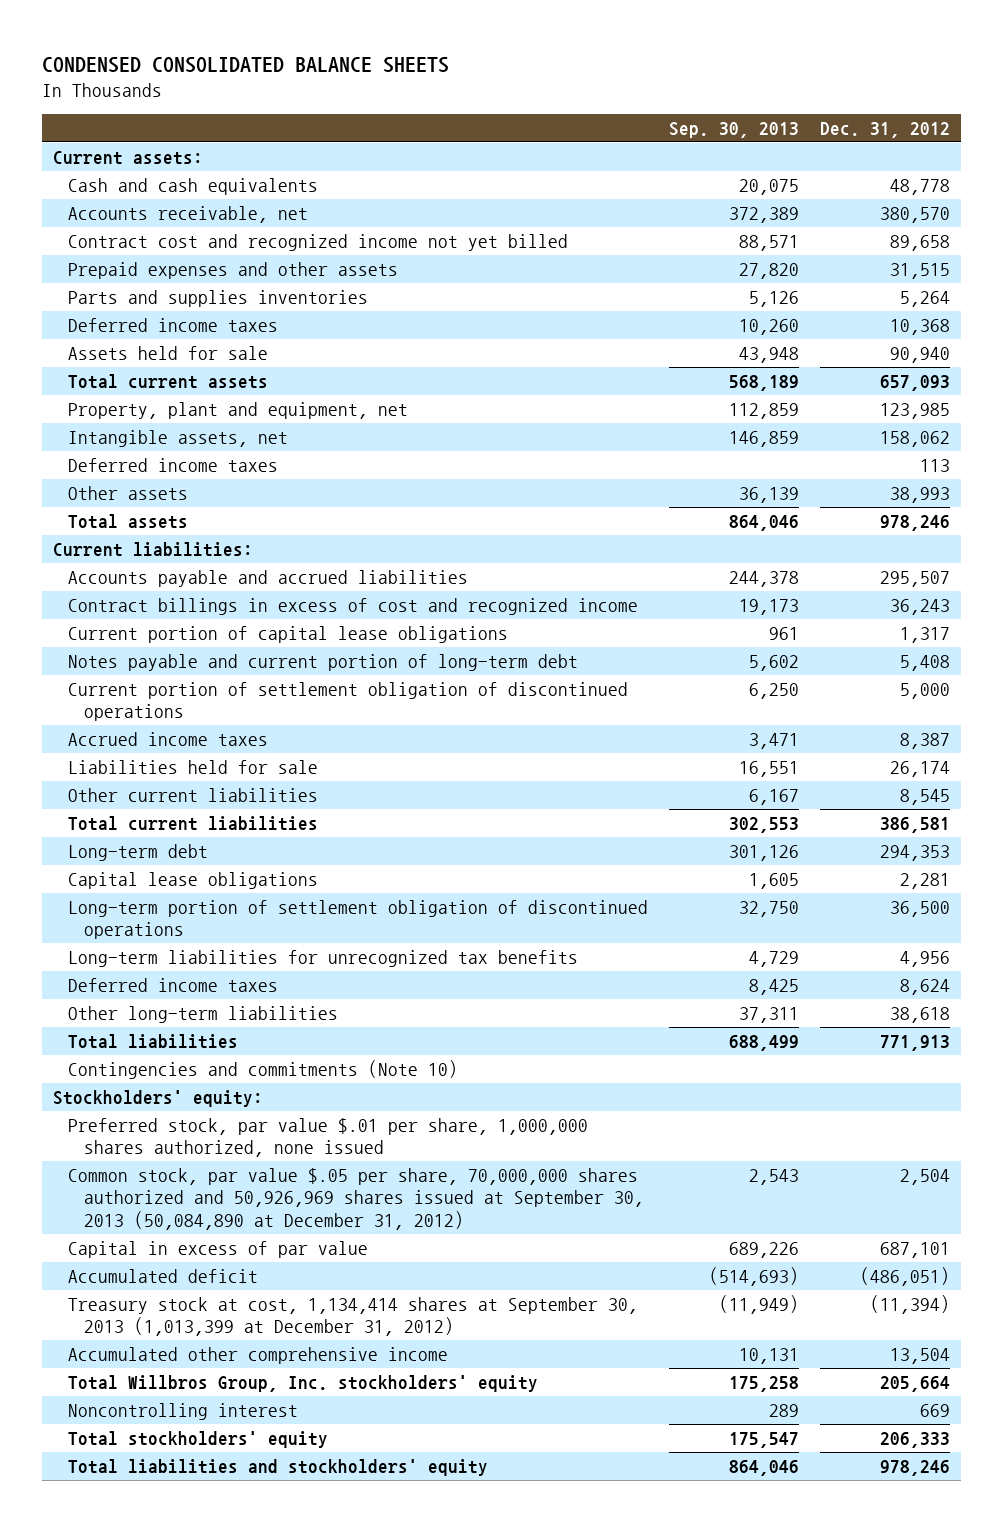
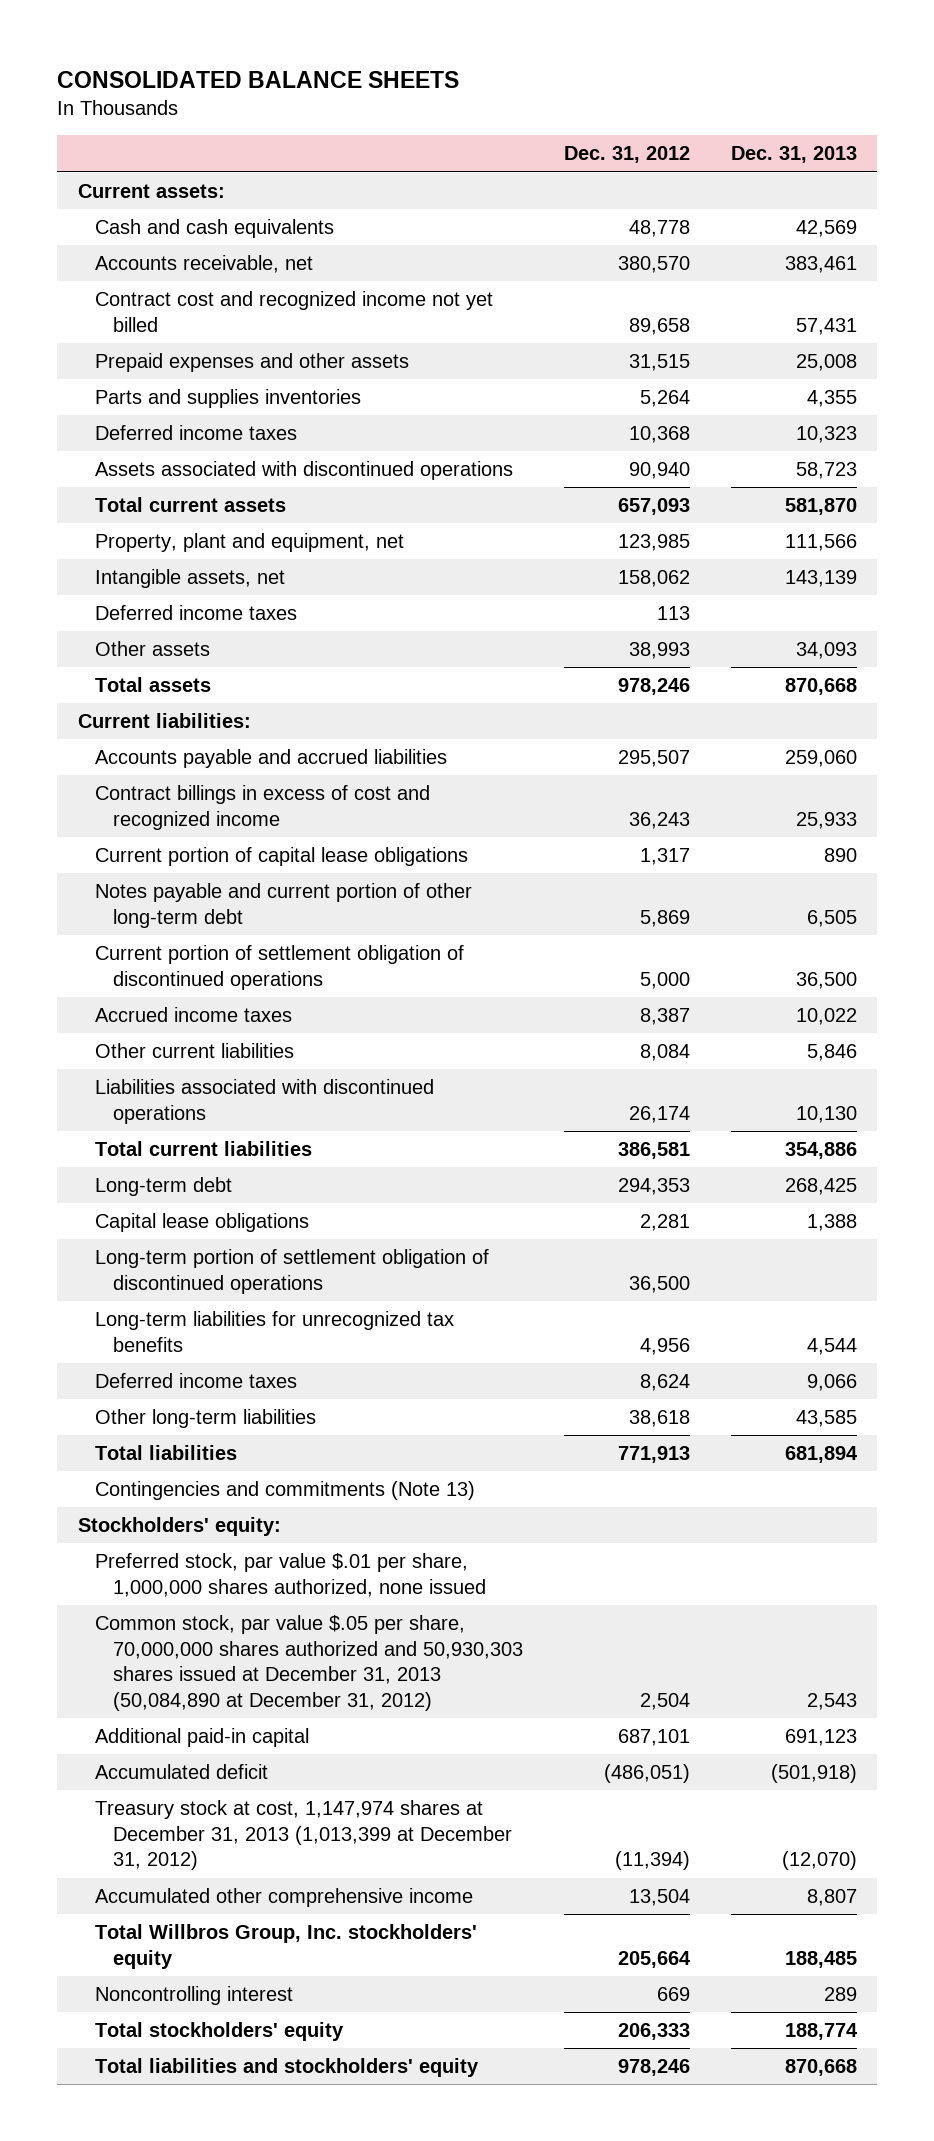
- CONDENSED CONSOLIDATED BALANCE SHEETS
+ CONSOLIDATED BALANCE SHEETS
- | Sep. 30, 2013 | Dec. 31, 2012
+ | Dec. 31, 2012 | Dec. 31, 2013
- Assets held for sale | 43,948 | 90,940
+ Assets associated with discontinued operations | 90,940 | 58,723
- Notes payable and current portion of long-term debt | 5,602 | 5,408
+ Notes payable and current portion of other long-term debt | 5,869 | 6,505
- Liabilities held for sale | 16,551 | 26,174
- Other current liabilities | 6,167 | 8,545
+ Other current liabilities | 8,084 | 5,846
+ Liabilities associated with discontinued operations | 26,174 | 10,130
- Contingencies and commitments (Note 10)
+ Contingencies and commitments (Note 13)
- Common stock, par value $.05 per share, 70,000,000 shares authorized and 50,926,969 shares issued at September 30, 2013 (50,084,890 at December 31, 2012) | 2,543 | 2,504
- Capital in excess of par value | 689,226 | 687,101
+ Common stock, par value $.05 per share, 70,000,000 shares authorized and 50,930,303 shares issued at December 31, 2013 (50,084,890 at December 31, 2012) | 2,504 | 2,543
+ Additional paid-in capital | 687,101 | 691,123
- Treasury stock at cost, 1,134,414 shares at September 30, 2013 (1,013,399 at December 31, 2012) | (11,949) | (11,394)
+ Treasury stock at cost, 1,147,974 shares at December 31, 2013 (1,013,399 at December 31, 2012) | (11,394) | (12,070)

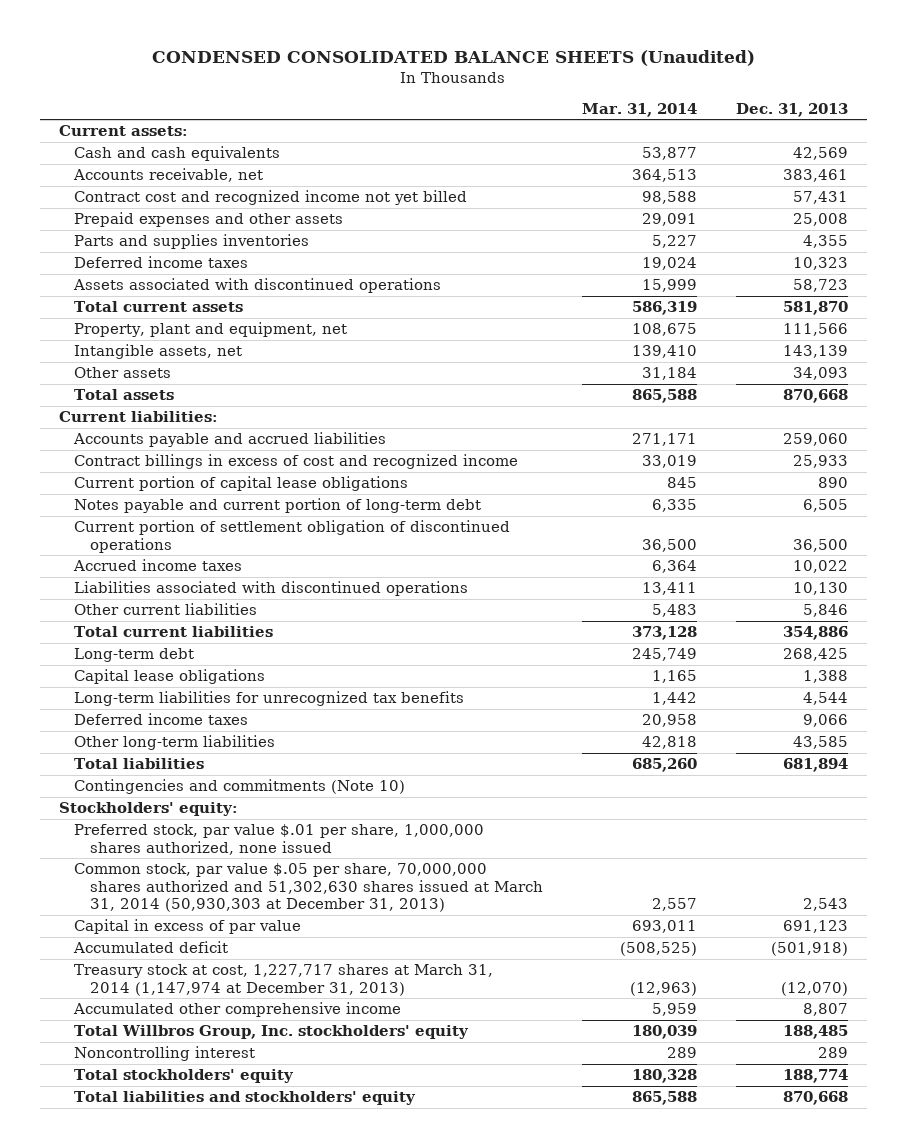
- CONSOLIDATED BALANCE SHEETS
+ CONDENSED CONSOLIDATED BALANCE SHEETS (Unaudited)
- | Dec. 31, 2012 | Dec. 31, 2013
+ | Mar. 31, 2014 | Dec. 31, 2013
- Deferred income taxes | 113 |
- Notes payable and current portion of other long-term debt | 5,869 | 6,505
+ Notes payable and current portion of long-term debt | 6,335 | 6,505
moved down: Other current liabilities | 5,483 | 5,846
- Long-term portion of settlement obligation of discontinued operations | 36,500 |
- Contingencies and commitments (Note 13)
+ Contingencies and commitments (Note 10)
- Common stock, par value $.05 per share, 70,000,000 shares authorized and 50,930,303 shares issued at December 31, 2013 (50,084,890 at December 31, 2012) | 2,504 | 2,543
- Additional paid-in capital | 687,101 | 691,123
+ Common stock, par value $.05 per share, 70,000,000 shares authorized and 51,302,630 shares issued at March 31, 2014 (50,930,303 at December 31, 2013) | 2,557 | 2,543
+ Capital in excess of par value | 693,011 | 691,123
- Treasury stock at cost, 1,147,974 shares at December 31, 2013 (1,013,399 at December 31, 2012) | (11,394) | (12,070)
+ Treasury stock at cost, 1,227,717 shares at March 31, 2014 (1,147,974 at December 31, 2013) | (12,963) | (12,070)

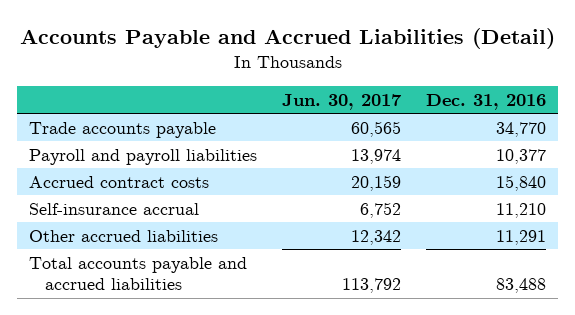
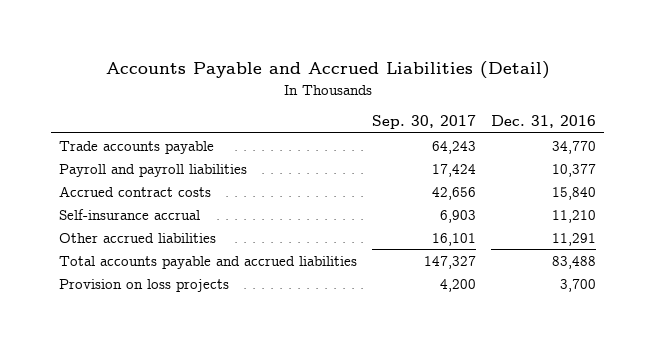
- | Jun. 30, 2017 | Dec. 31, 2016
+ | Sep. 30, 2017 | Dec. 31, 2016
+ Provision on loss projects | 4,200 | 3,700

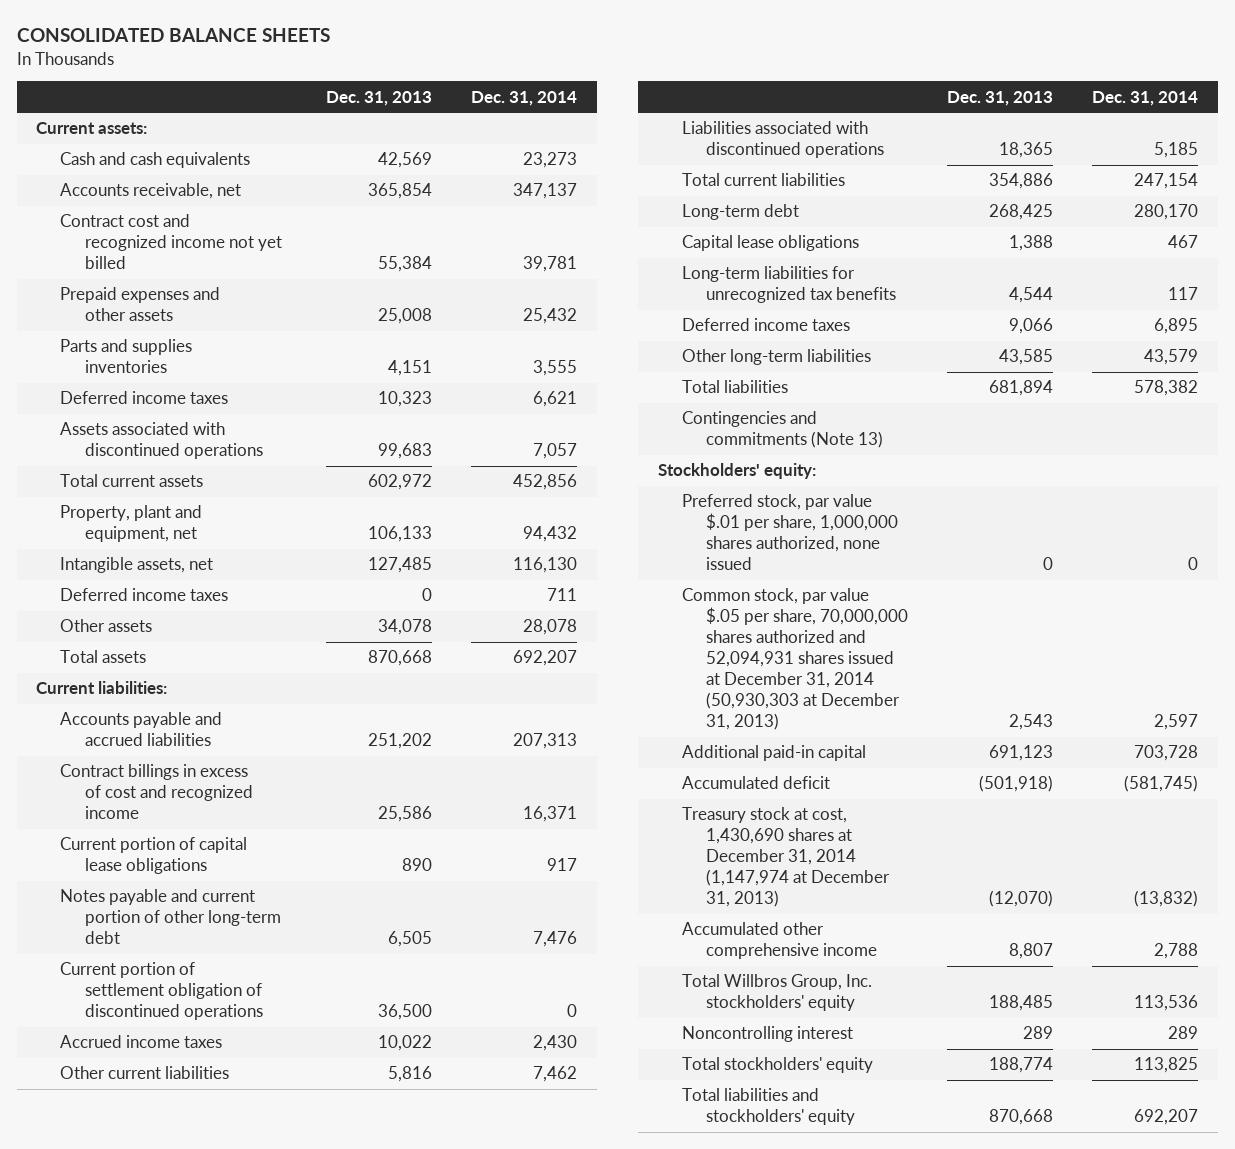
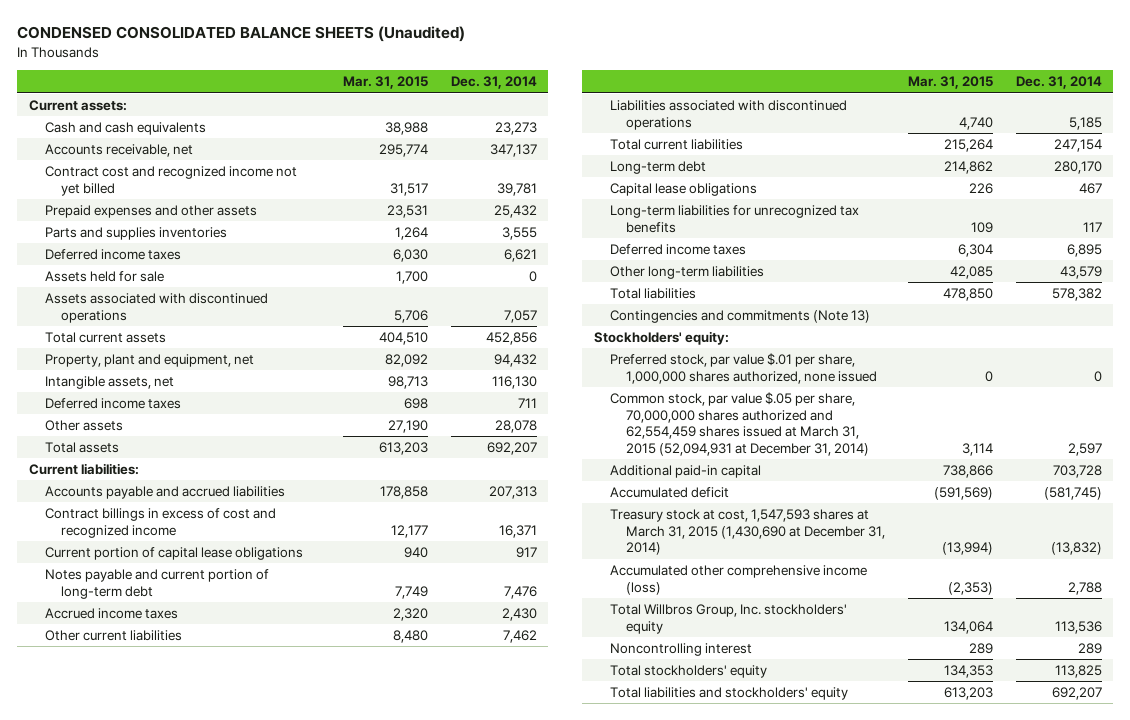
- CONSOLIDATED BALANCE SHEETS
+ CONDENSED CONSOLIDATED BALANCE SHEETS (Unaudited)
- | Dec. 31, 2013 | Dec. 31, 2014
+ | Mar. 31, 2015 | Dec. 31, 2014
+ Assets held for sale | 1,700 | 0
- Notes payable and current portion of other long-term debt | 6,505 | 7,476
- Current portion of settlement obligation of discontinued operations | 36,500 | 0
+ Notes payable and current portion of long-term debt | 7,749 | 7,476
- Common stock, par value $.05 per share, 70,000,000 shares authorized and 52,094,931 shares issued at December 31, 2014 (50,930,303 at December 31, 2013) | 2,543 | 2,597
+ Common stock, par value $.05 per share, 70,000,000 shares authorized and 62,554,459 shares issued at March 31, 2015 (52,094,931 at December 31, 2014) | 3,114 | 2,597
- Treasury stock at cost, 1,430,690 shares at December 31, 2014 (1,147,974 at December 31, 2013) | (12,070) | (13,832)
- Accumulated other comprehensive income | 8,807 | 2,788
+ Treasury stock at cost, 1,547,593 shares at March 31, 2015 (1,430,690 at December 31, 2014) | (13,994) | (13,832)
+ Accumulated other comprehensive income (loss) | (2,353) | 2,788

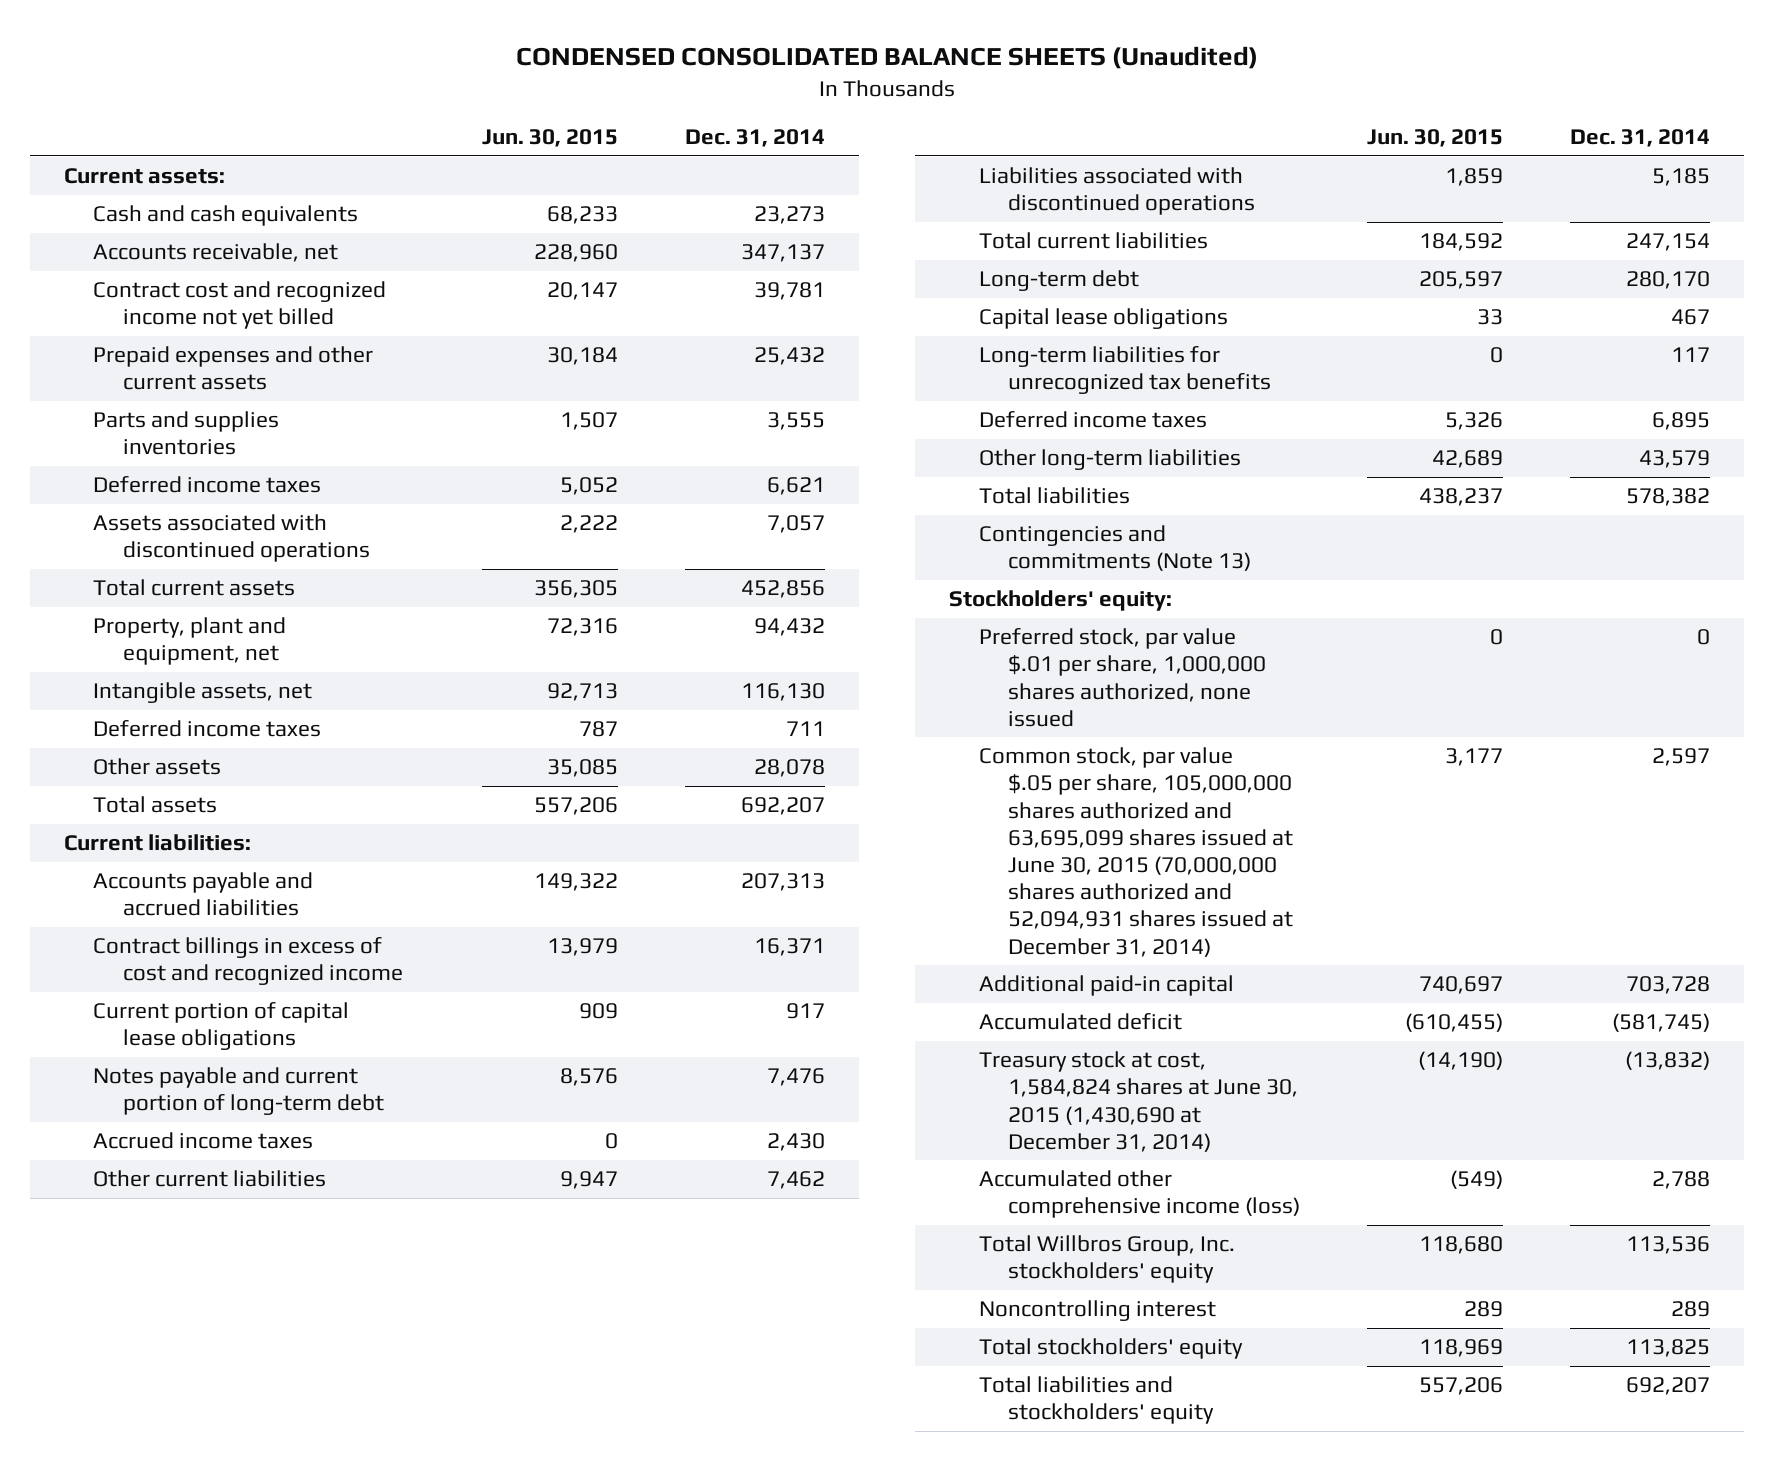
- | Mar. 31, 2015 | Dec. 31, 2014
+ | Jun. 30, 2015 | Dec. 31, 2014
- Prepaid expenses and other assets | 23,531 | 25,432
+ Prepaid expenses and other current assets | 30,184 | 25,432
- Assets held for sale | 1,700 | 0
- Common stock, par value $.05 per share, 70,000,000 shares authorized and 62,554,459 shares issued at March 31, 2015 (52,094,931 at December 31, 2014) | 3,114 | 2,597
+ Common stock, par value $.05 per share, 105,000,000 shares authorized and 63,695,099 shares issued at June 30, 2015 (70,000,000 shares authorized and 52,094,931 shares issued at December 31, 2014) | 3,177 | 2,597
- Treasury stock at cost, 1,547,593 shares at March 31, 2015 (1,430,690 at December 31, 2014) | (13,994) | (13,832)
+ Treasury stock at cost, 1,584,824 shares at June 30, 2015 (1,430,690 at December 31, 2014) | (14,190) | (13,832)

